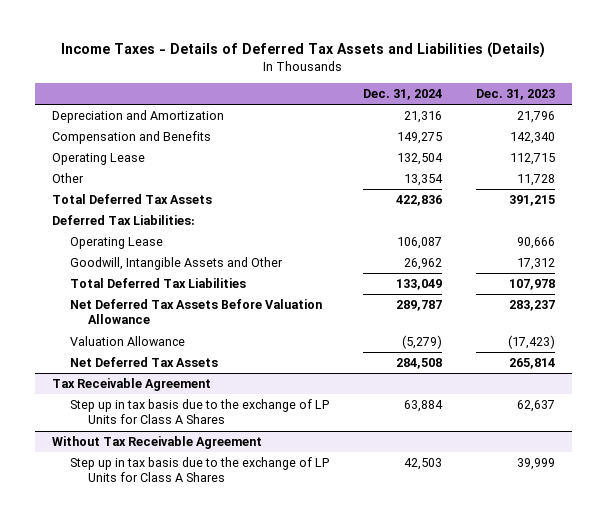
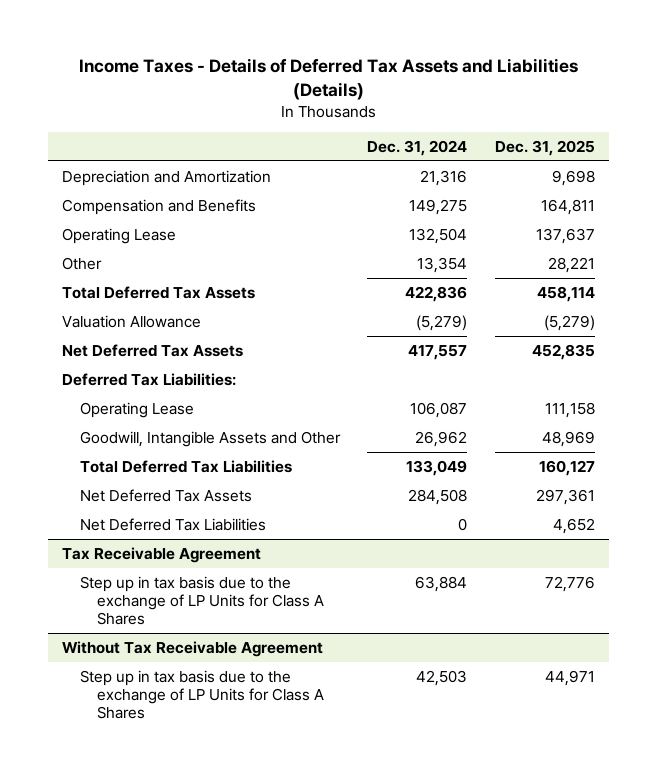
- | Dec. 31, 2024 | Dec. 31, 2023
+ | Dec. 31, 2024 | Dec. 31, 2025
moved up: Valuation Allowance | (5,279) | (5,279)
+ Net Deferred Tax Assets | 417,557 | 452,835
- Net Deferred Tax Assets Before Valuation Allowance | 289,787 | 283,237
+ Net Deferred Tax Liabilities | 0 | 4,652

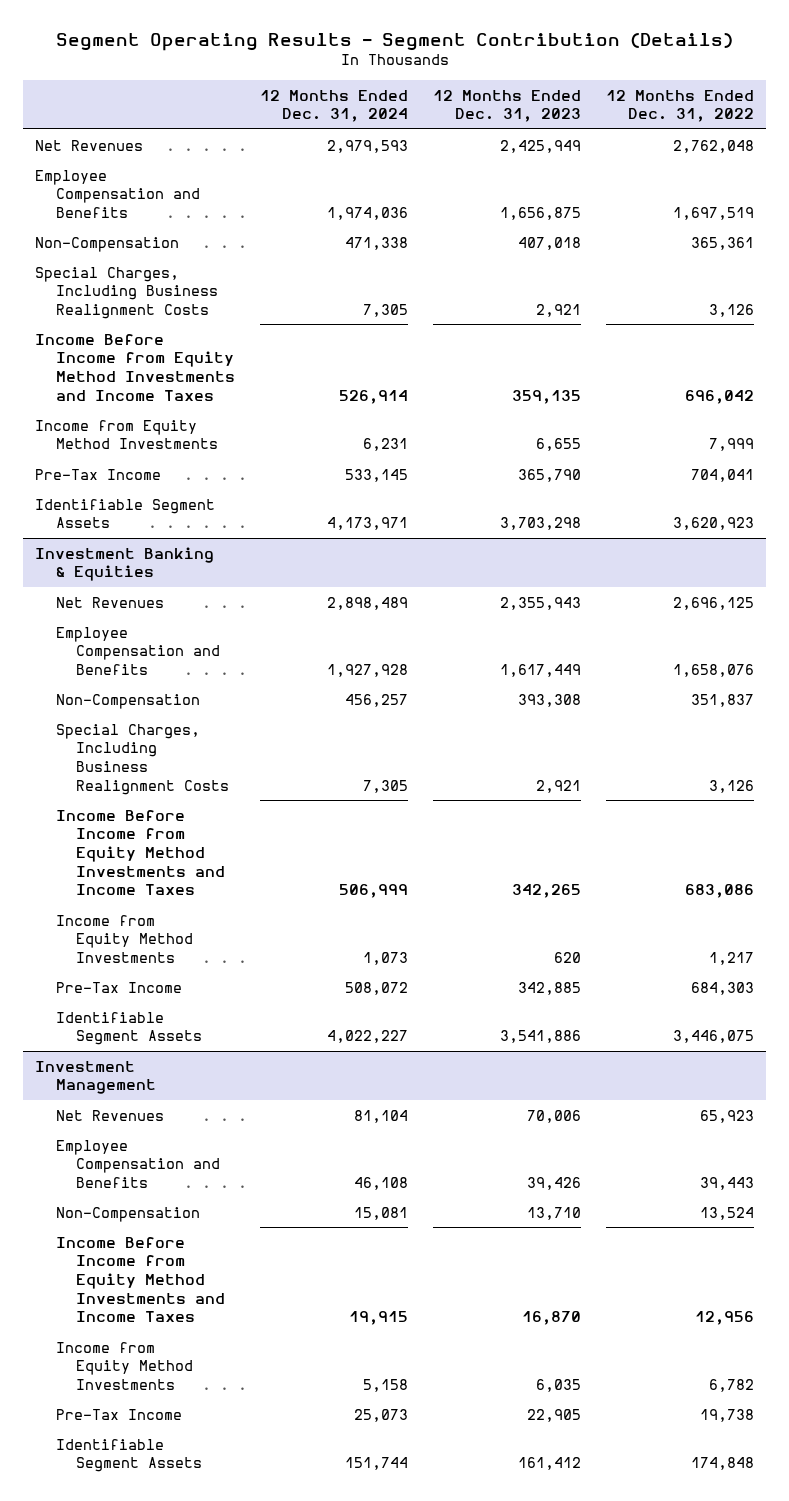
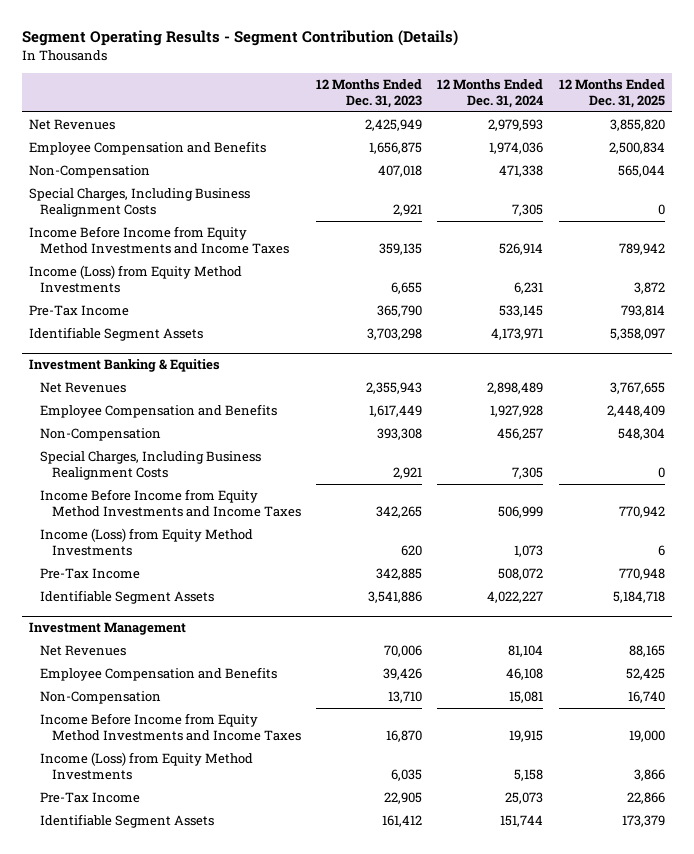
- | 12 Months Ended Dec. 31, 2024 | 12 Months Ended Dec. 31, 2023 | 12 Months Ended Dec. 31, 2022
+ | 12 Months Ended Dec. 31, 2023 | 12 Months Ended Dec. 31, 2024 | 12 Months Ended Dec. 31, 2025
- Income from Equity Method Investments | 6,231 | 6,655 | 7,999
+ Income (Loss) from Equity Method Investments | 6,655 | 6,231 | 3,872
@ Investment Banking & Equities
- Income from Equity Method Investments | 1,073 | 620 | 1,217
+ Income (Loss) from Equity Method Investments | 620 | 1,073 | 6
@ Investment Management
- Income from Equity Method Investments | 5,158 | 6,035 | 6,782
+ Income (Loss) from Equity Method Investments | 6,035 | 5,158 | 3,866

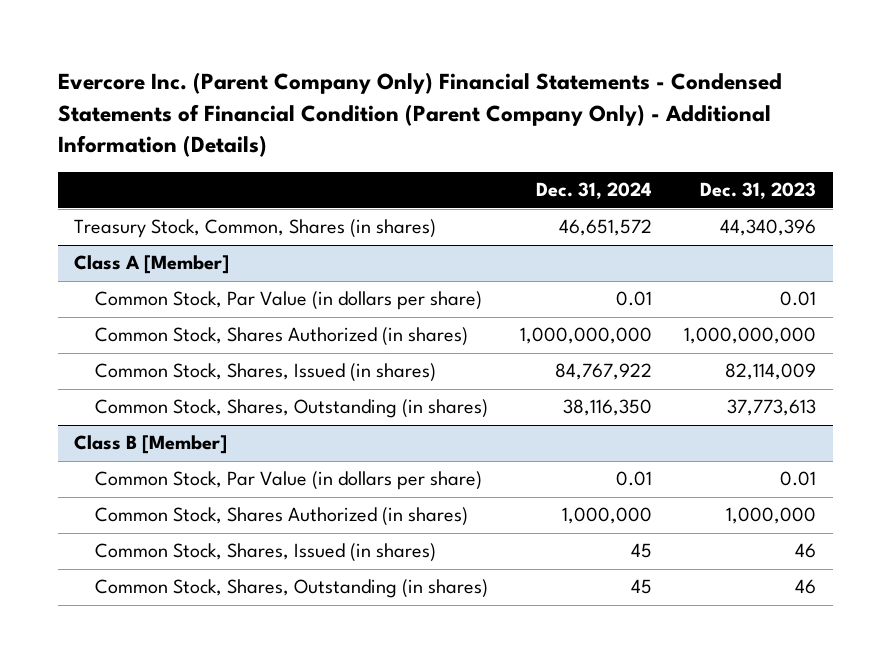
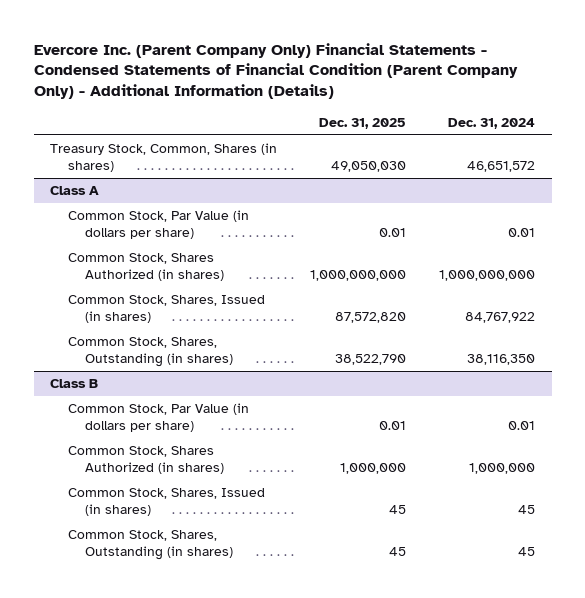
- | Dec. 31, 2024 | Dec. 31, 2023
+ | Dec. 31, 2025 | Dec. 31, 2024
- Class A [Member]
+ Class A
- Class B [Member]
+ Class B

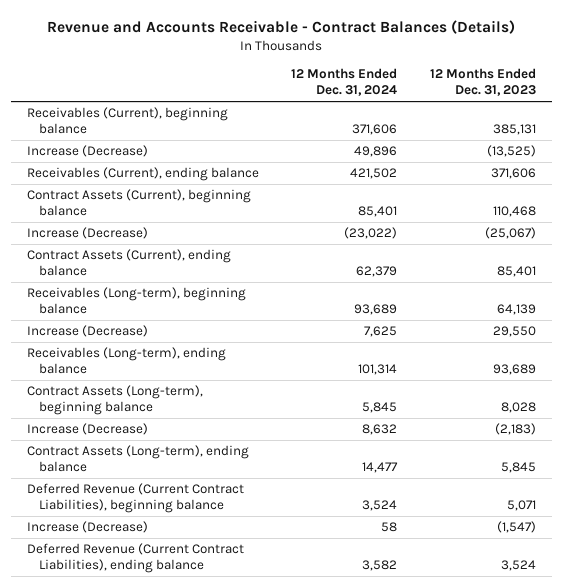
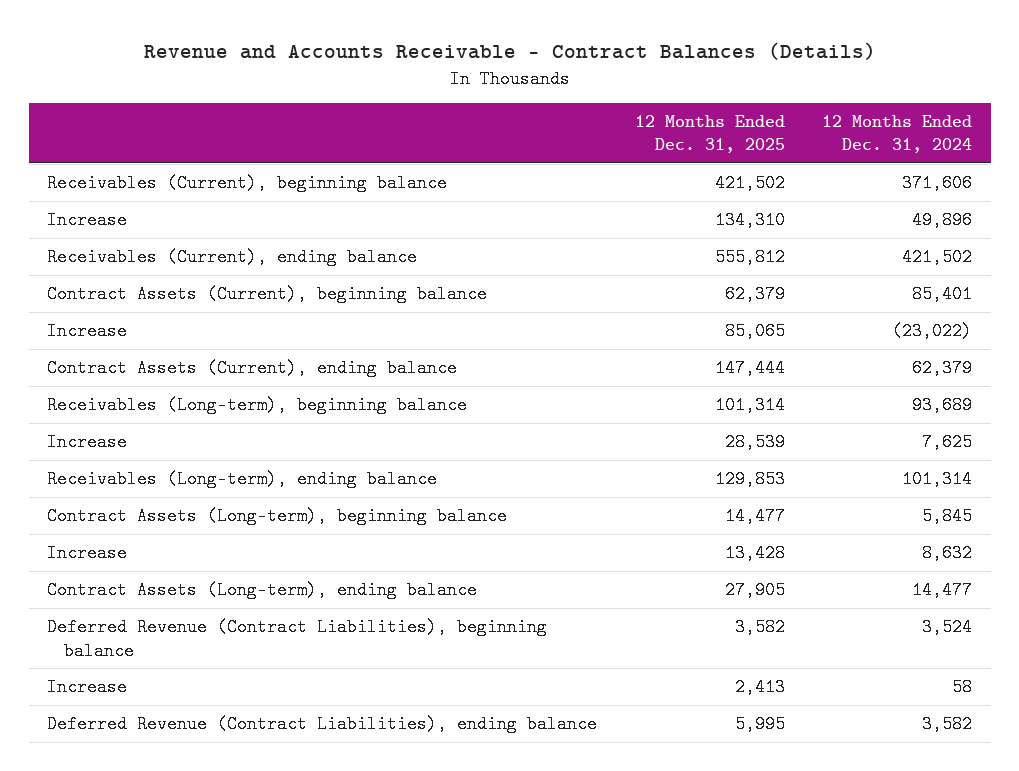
- | 12 Months Ended Dec. 31, 2024 | 12 Months Ended Dec. 31, 2023
+ | 12 Months Ended Dec. 31, 2025 | 12 Months Ended Dec. 31, 2024
- Increase (Decrease) | 49,896 | (13,525)
+ Increase | 134,310 | 49,896
- Increase (Decrease) | (23,022) | (25,067)
+ Increase | 85,065 | (23,022)
- Increase (Decrease) | 7,625 | 29,550
+ Increase | 28,539 | 7,625
- Increase (Decrease) | 8,632 | (2,183)
+ Increase | 13,428 | 8,632
- Deferred Revenue (Current Contract Liabilities), beginning balance | 3,524 | 5,071
- Increase (Decrease) | 58 | (1,547)
- Deferred Revenue (Current Contract Liabilities), ending balance | 3,582 | 3,524
+ Deferred Revenue (Contract Liabilities), beginning balance | 3,582 | 3,524
+ Increase | 2,413 | 58
+ Deferred Revenue (Contract Liabilities), ending balance | 5,995 | 3,582

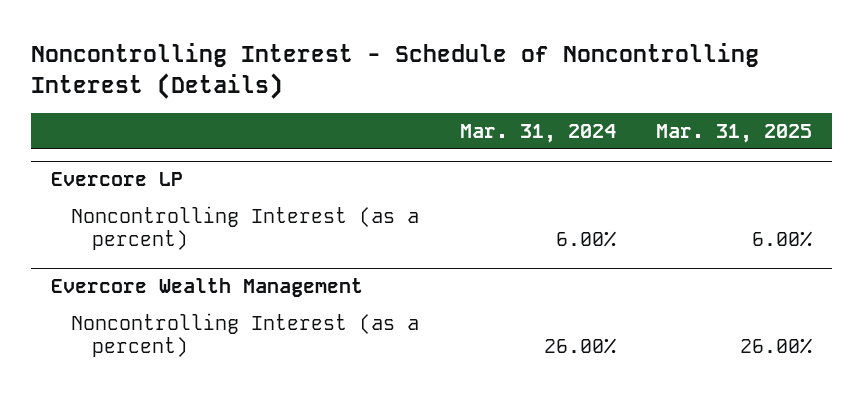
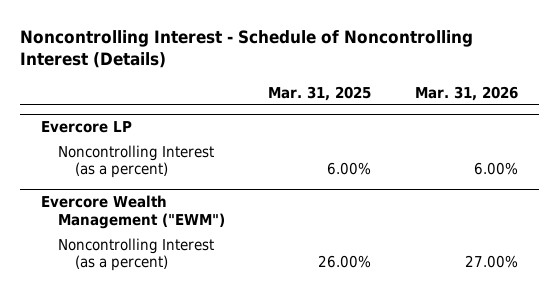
- | Mar. 31, 2024 | Mar. 31, 2025
+ | Mar. 31, 2025 | Mar. 31, 2026
- Evercore Wealth Management
+ Evercore Wealth Management ("EWM")

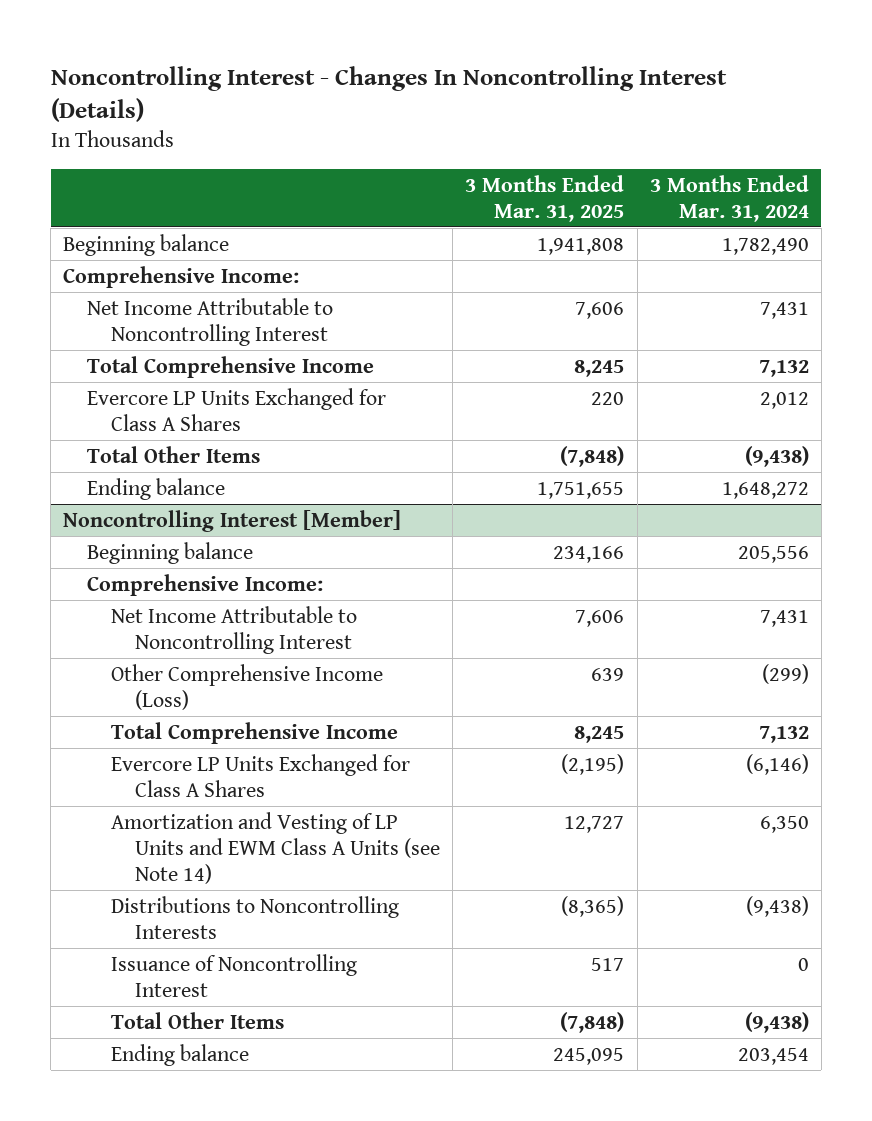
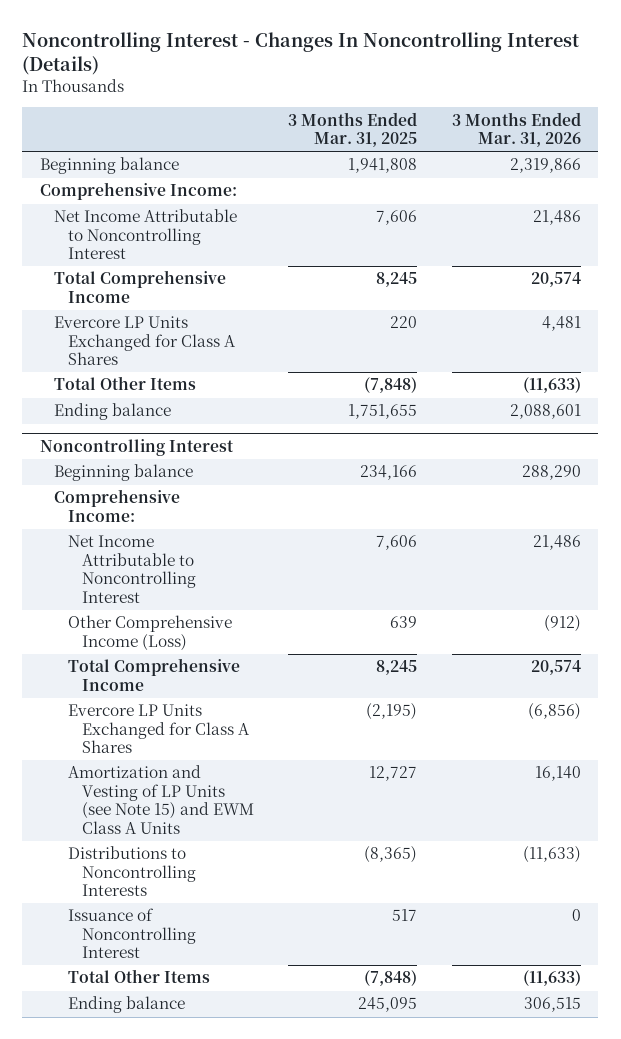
- | 3 Months Ended Mar. 31, 2025 | 3 Months Ended Mar. 31, 2024
+ | 3 Months Ended Mar. 31, 2025 | 3 Months Ended Mar. 31, 2026
- Noncontrolling Interest [Member]
+ Noncontrolling Interest
- Amortization and Vesting of LP Units and EWM Class A Units (see Note 14) | 12,727 | 6,350
+ Amortization and Vesting of LP Units (see Note 15) and EWM Class A Units | 12,727 | 16,140

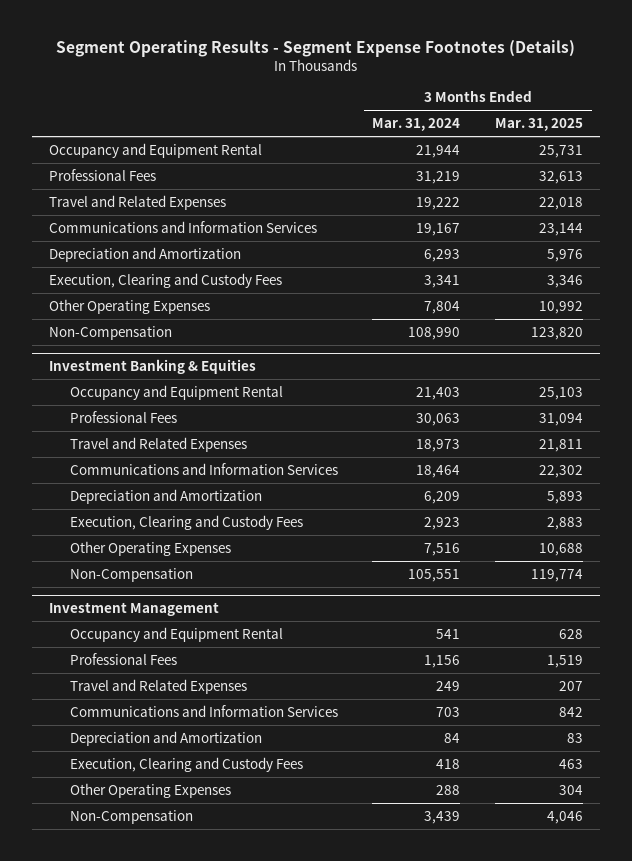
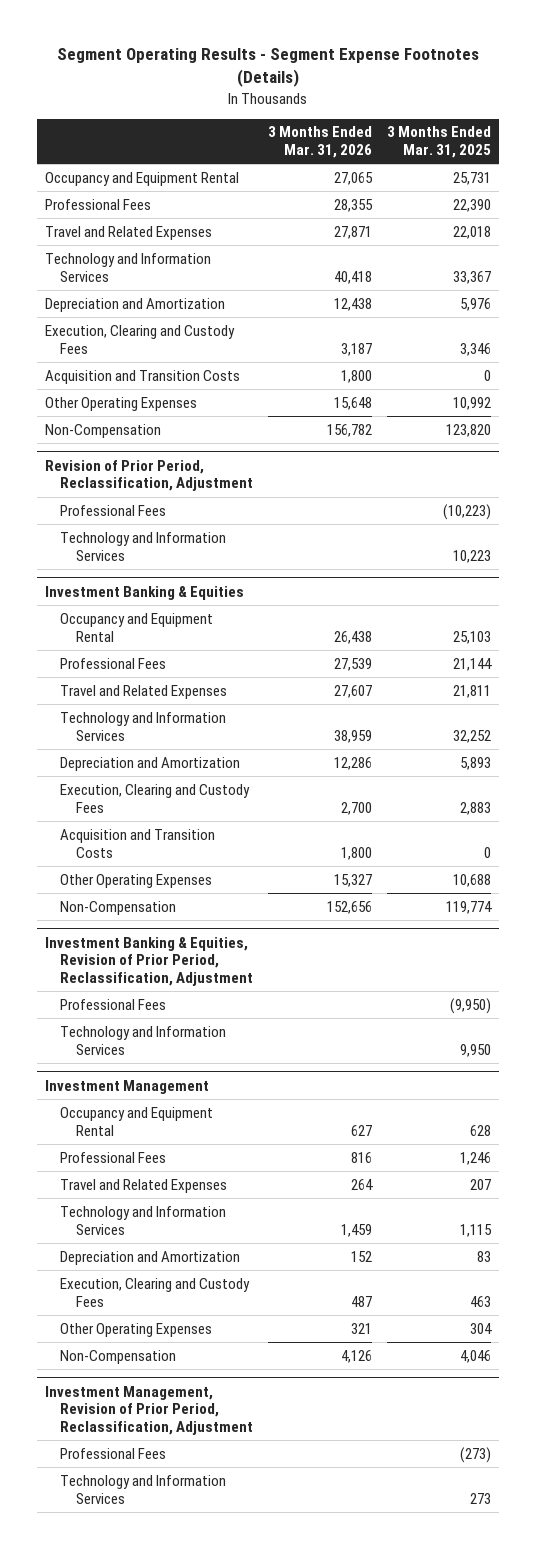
- | 3 Months Ended Mar. 31, 2024 | 3 Months Ended Mar. 31, 2025
+ | 3 Months Ended Mar. 31, 2026 | 3 Months Ended Mar. 31, 2025
- Professional Fees | 31,219 | 32,613
+ Professional Fees | 28,355 | 22,390
- Communications and Information Services | 19,167 | 23,144
+ Technology and Information Services | 40,418 | 33,367
+ Acquisition and Transition Costs | 1,800 | 0
+ Revision of Prior Period, Reclassification, Adjustment
+ Professional Fees | | (10,223)
+ Technology and Information Services | | 10,223
@ Investment Banking & Equities
- Professional Fees | 30,063 | 31,094
+ Professional Fees | 27,539 | 21,144
- Communications and Information Services | 18,464 | 22,302
+ Technology and Information Services | 38,959 | 32,252
+ Acquisition and Transition Costs | 1,800 | 0
+ Investment Banking & Equities, Revision of Prior Period, Reclassification, Adjustment
+ Professional Fees | | (9,950)
+ Technology and Information Services | | 9,950
@ Investment Management
- Professional Fees | 1,156 | 1,519
+ Professional Fees | 816 | 1,246
- Communications and Information Services | 703 | 842
+ Technology and Information Services | 1,459 | 1,115
+ Investment Management, Revision of Prior Period, Reclassification, Adjustment
+ Professional Fees | | (273)
+ Technology and Information Services | | 273

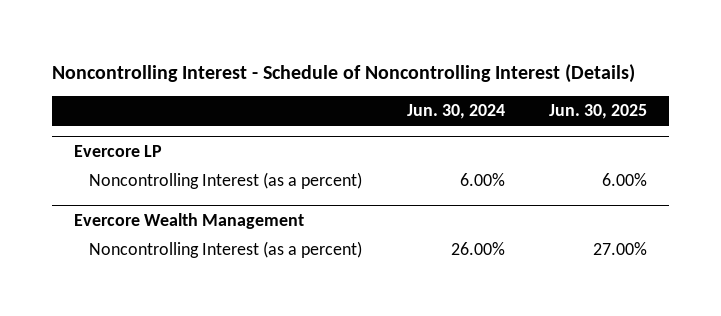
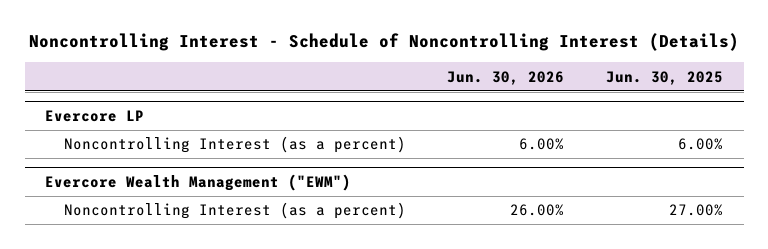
- | Jun. 30, 2024 | Jun. 30, 2025
+ | Jun. 30, 2026 | Jun. 30, 2025
- Evercore Wealth Management
+ Evercore Wealth Management ("EWM")

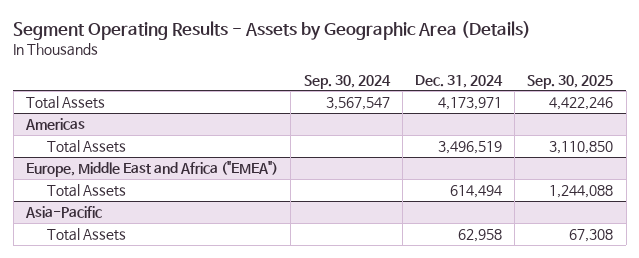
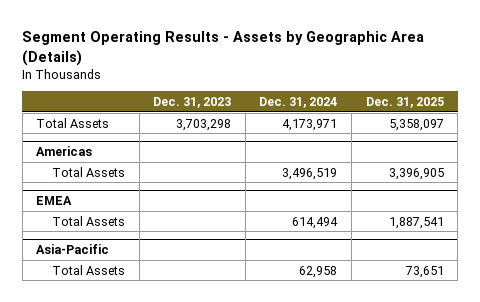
- | Sep. 30, 2024 | Dec. 31, 2024 | Sep. 30, 2025
+ | Dec. 31, 2023 | Dec. 31, 2024 | Dec. 31, 2025
- Europe, Middle East and Africa ("EMEA")
+ EMEA

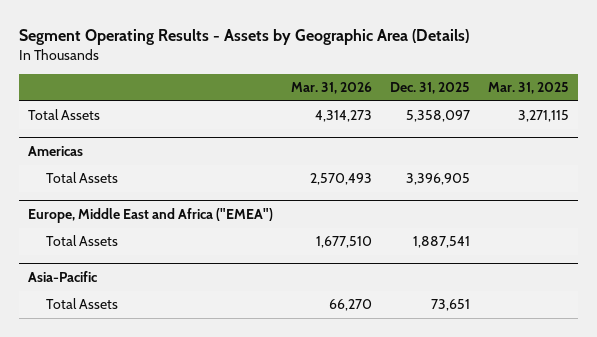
- | Dec. 31, 2023 | Dec. 31, 2024 | Dec. 31, 2025
+ | Mar. 31, 2026 | Dec. 31, 2025 | Mar. 31, 2025
- EMEA
+ Europe, Middle East and Africa ("EMEA")

